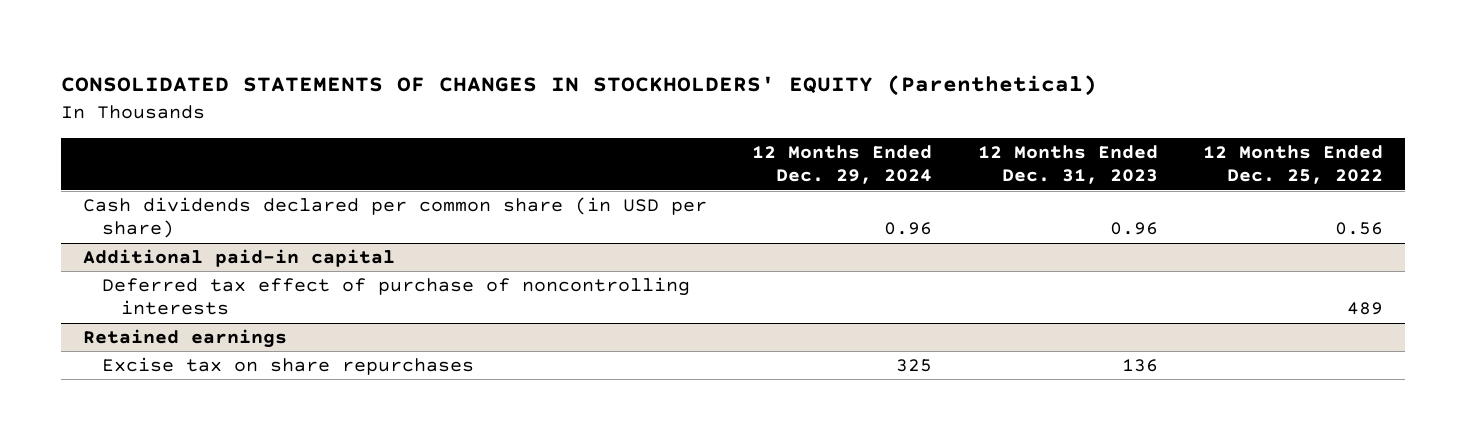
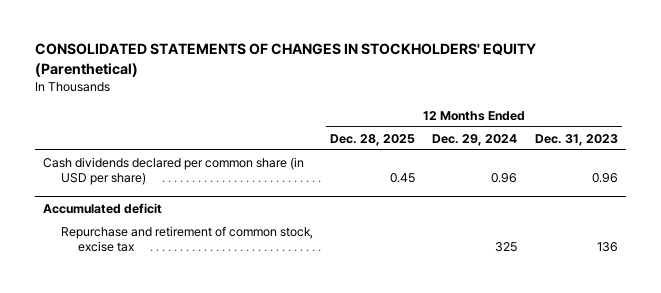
- | 12 Months Ended Dec. 29, 2024 | 12 Months Ended Dec. 31, 2023 | 12 Months Ended Dec. 25, 2022
+ | 12 Months Ended Dec. 28, 2025 | 12 Months Ended Dec. 29, 2024 | 12 Months Ended Dec. 31, 2023
- Additional paid-in capital
- Deferred tax effect of purchase of noncontrolling interests | | | 489
- Retained earnings
- Excise tax on share repurchases | 325 | 136 |
+ Accumulated deficit
+ Repurchase and retirement of common stock, excise tax | | 325 | 136

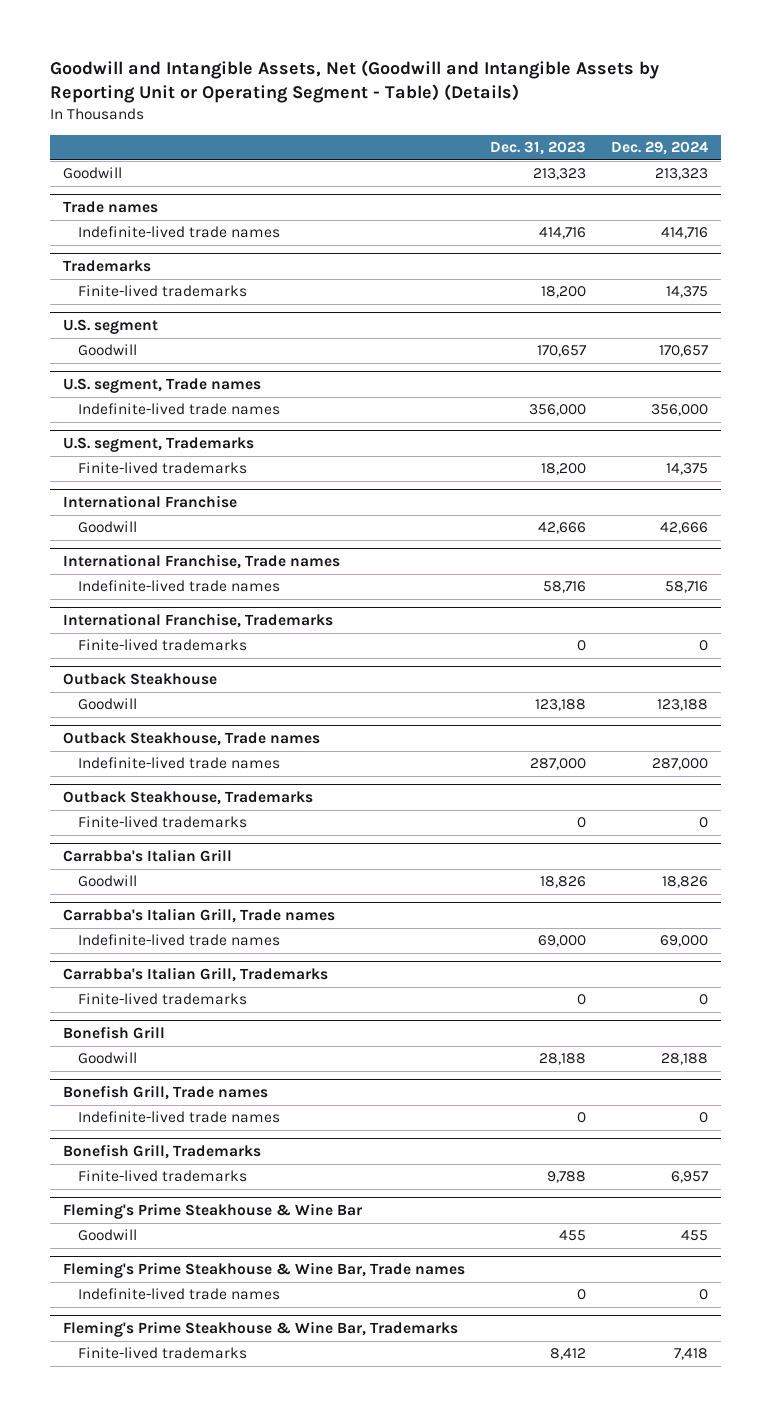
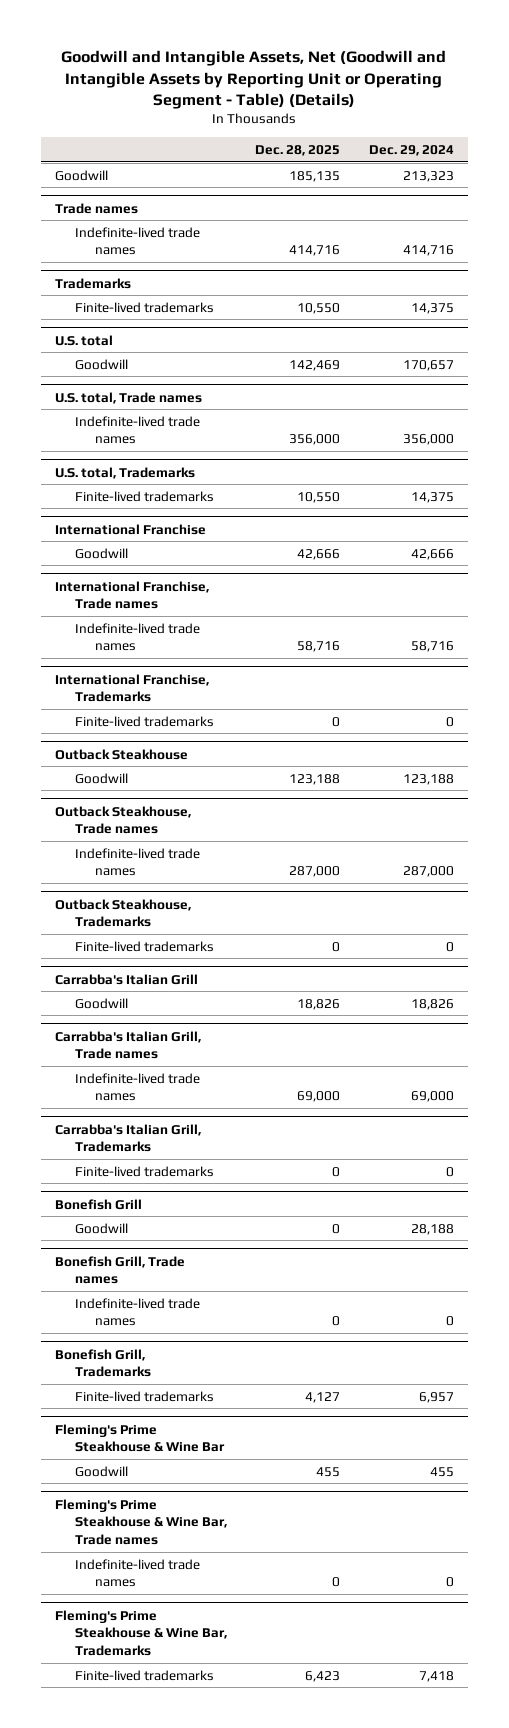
- | Dec. 31, 2023 | Dec. 29, 2024
+ | Dec. 28, 2025 | Dec. 29, 2024
- U.S. segment
+ U.S. total
- U.S. segment, Trade names
+ U.S. total, Trade names
- U.S. segment, Trademarks
+ U.S. total, Trademarks

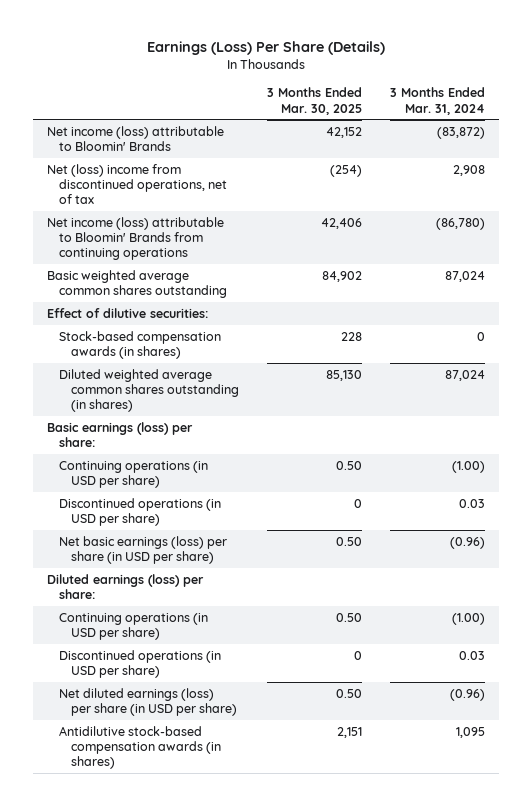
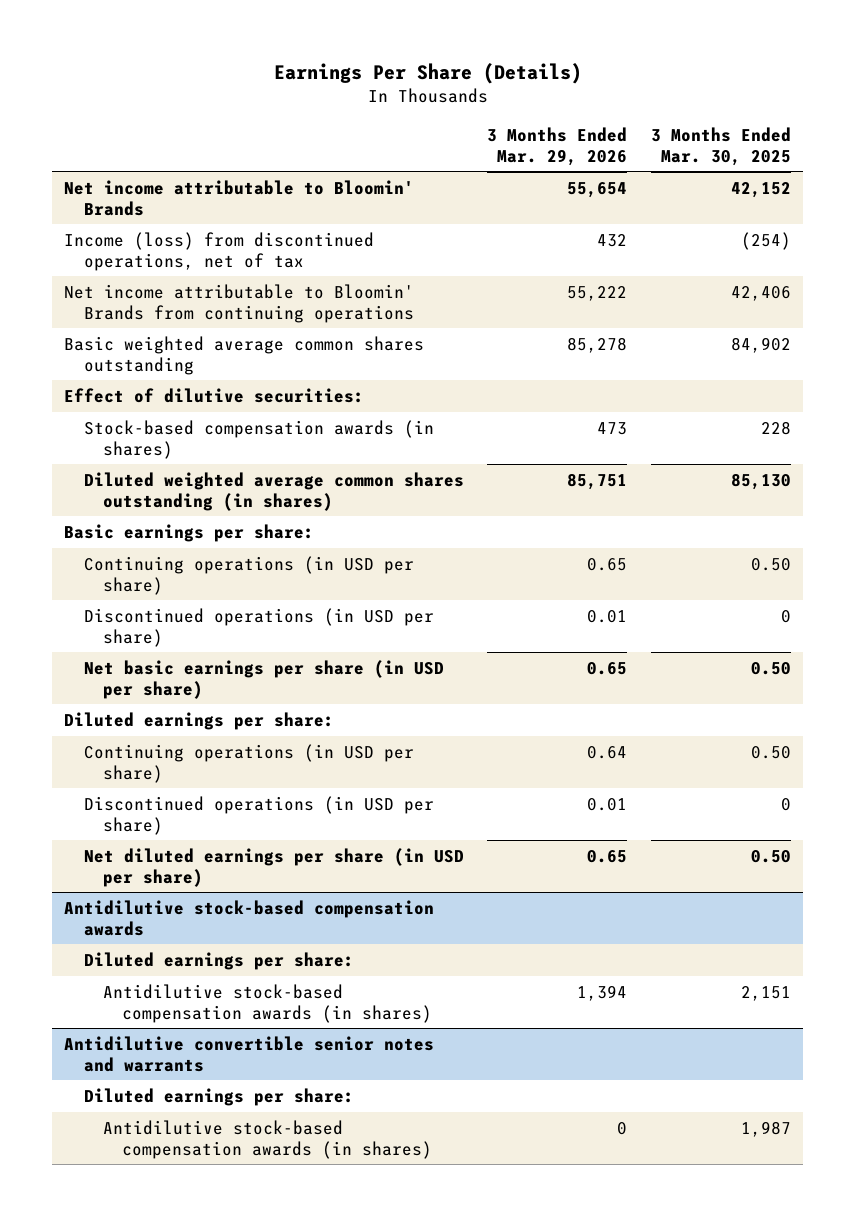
- Earnings (Loss) Per Share (Details)
+ Earnings Per Share (Details)
- | 3 Months Ended Mar. 30, 2025 | 3 Months Ended Mar. 31, 2024
+ | 3 Months Ended Mar. 29, 2026 | 3 Months Ended Mar. 30, 2025
- Net income (loss) attributable to Bloomin' Brands | 42,152 | (83,872)
- Net (loss) income from discontinued operations, net of tax | (254) | 2,908
- Net income (loss) attributable to Bloomin' Brands from continuing operations | 42,406 | (86,780)
+ Net income attributable to Bloomin' Brands | 55,654 | 42,152
+ Income (loss) from discontinued operations, net of tax | 432 | (254)
+ Net income attributable to Bloomin' Brands from continuing operations | 55,222 | 42,406
- Basic earnings (loss) per share:
+ Basic earnings per share:
- Net basic earnings (loss) per share (in USD per share) | 0.50 | (0.96)
- Diluted earnings (loss) per share:
+ Net basic earnings per share (in USD per share) | 0.65 | 0.50
+ Diluted earnings per share:
- Net diluted earnings (loss) per share (in USD per share) | 0.50 | (0.96)
+ Net diluted earnings per share (in USD per share) | 0.65 | 0.50
+ Antidilutive stock-based compensation awards
+ Diluted earnings per share:
+ Antidilutive convertible senior notes and warrants
+ Diluted earnings per share:
+ Antidilutive stock-based compensation awards (in shares) | 0 | 1,987

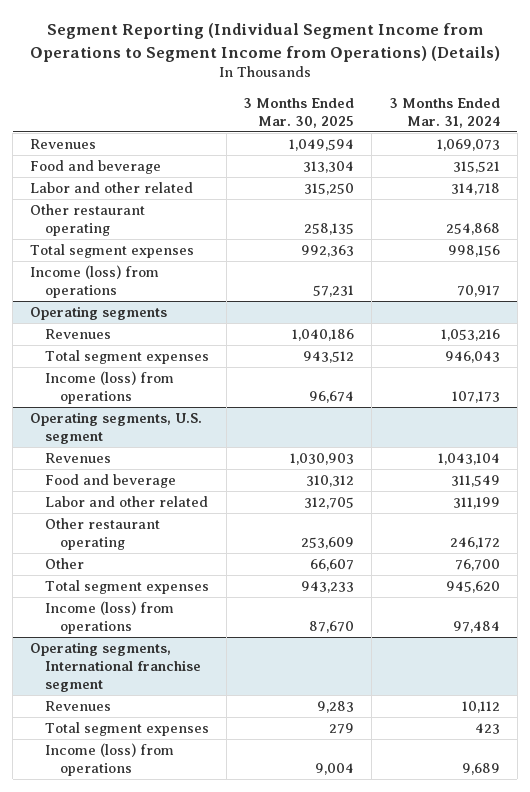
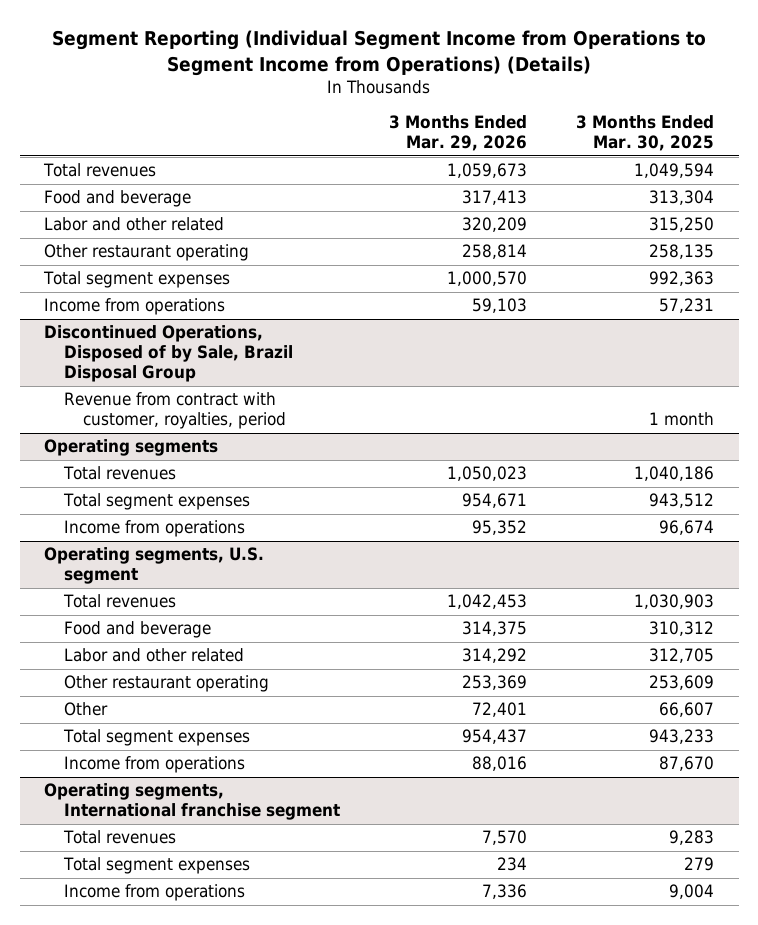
- | 3 Months Ended Mar. 30, 2025 | 3 Months Ended Mar. 31, 2024
+ | 3 Months Ended Mar. 29, 2026 | 3 Months Ended Mar. 30, 2025
- Revenues | 1,049,594 | 1,069,073
+ Total revenues | 1,059,673 | 1,049,594
- Income (loss) from operations | 57,231 | 70,917
+ Income from operations | 59,103 | 57,231
+ Discontinued Operations, Disposed of by Sale, Brazil Disposal Group
+ Revenue from contract with customer, royalties, period | | 1 month
@ Operating segments
- Revenues | 1,040,186 | 1,053,216
+ Total revenues | 1,050,023 | 1,040,186
- Income (loss) from operations | 96,674 | 107,173
+ Income from operations | 95,352 | 96,674
@ Operating segments, U.S. segment
- Revenues | 1,030,903 | 1,043,104
+ Total revenues | 1,042,453 | 1,030,903
- Income (loss) from operations | 87,670 | 97,484
+ Income from operations | 88,016 | 87,670
@ Operating segments, International franchise segment
- Revenues | 9,283 | 10,112
+ Total revenues | 7,570 | 9,283
- Income (loss) from operations | 9,004 | 9,689
+ Income from operations | 7,336 | 9,004

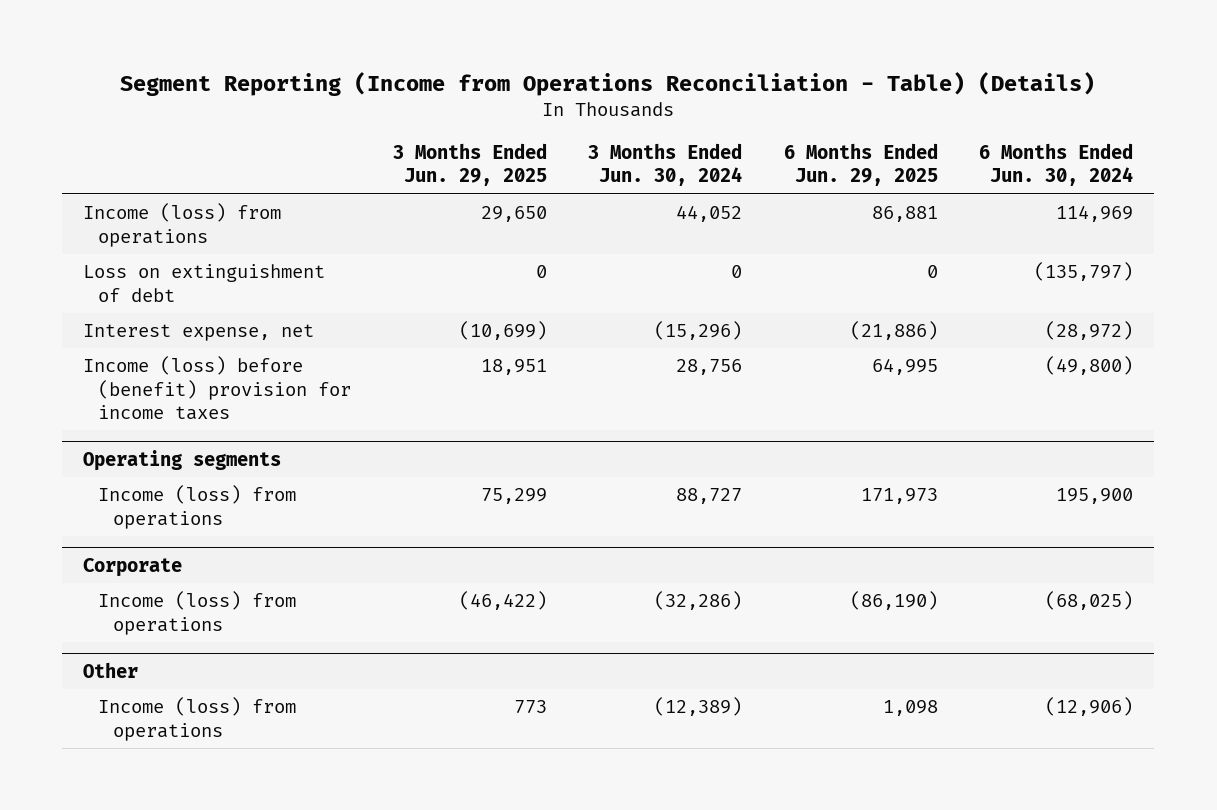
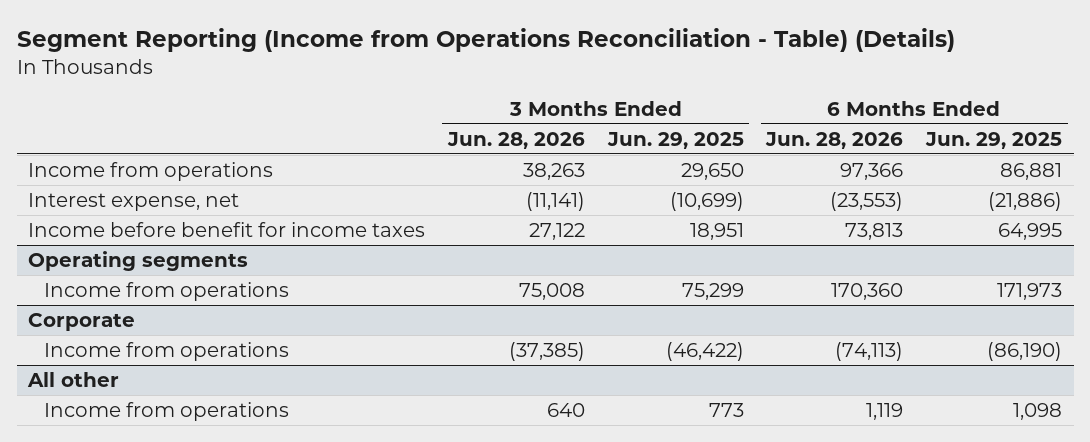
- | 3 Months Ended Jun. 29, 2025 | 3 Months Ended Jun. 30, 2024 | 6 Months Ended Jun. 29, 2025 | 6 Months Ended Jun. 30, 2024
+ | 3 Months Ended Jun. 28, 2026 | 3 Months Ended Jun. 29, 2025 | 6 Months Ended Jun. 28, 2026 | 6 Months Ended Jun. 29, 2025
- Income (loss) from operations | 29,650 | 44,052 | 86,881 | 114,969
- Loss on extinguishment of debt | 0 | 0 | 0 | (135,797)
+ Income from operations | 38,263 | 29,650 | 97,366 | 86,881
- Income (loss) before (benefit) provision for income taxes | 18,951 | 28,756 | 64,995 | (49,800)
+ Income before benefit for income taxes | 27,122 | 18,951 | 73,813 | 64,995
@ Operating segments
- Income (loss) from operations | 75,299 | 88,727 | 171,973 | 195,900
+ Income from operations | 75,008 | 75,299 | 170,360 | 171,973
@ Corporate
- Income (loss) from operations | (46,422) | (32,286) | (86,190) | (68,025)
- Other
- Income (loss) from operations | 773 | (12,389) | 1,098 | (12,906)
@ Corporate
+ Income from operations | (37,385) | (46,422) | (74,113) | (86,190)
+ All other
+ Income from operations | 640 | 773 | 1,119 | 1,098

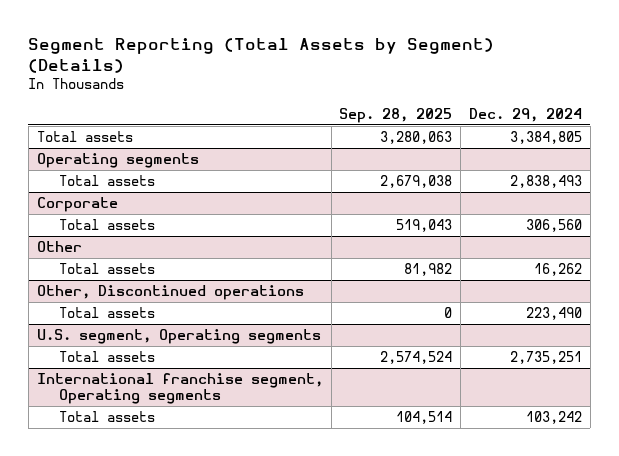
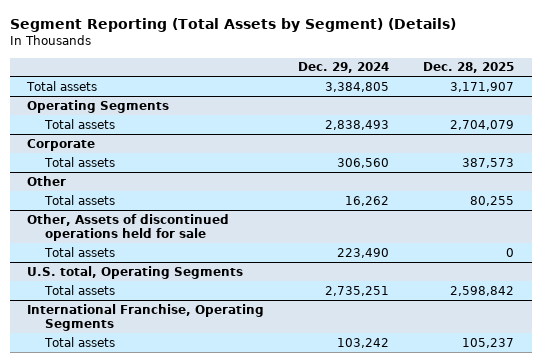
- | Sep. 28, 2025 | Dec. 29, 2024
+ | Dec. 29, 2024 | Dec. 28, 2025
- Operating segments
+ Operating Segments
- Other, Discontinued operations
+ Other, Assets of discontinued operations held for sale
- U.S. segment, Operating segments
+ U.S. total, Operating Segments
- International franchise segment, Operating segments
+ International Franchise, Operating Segments

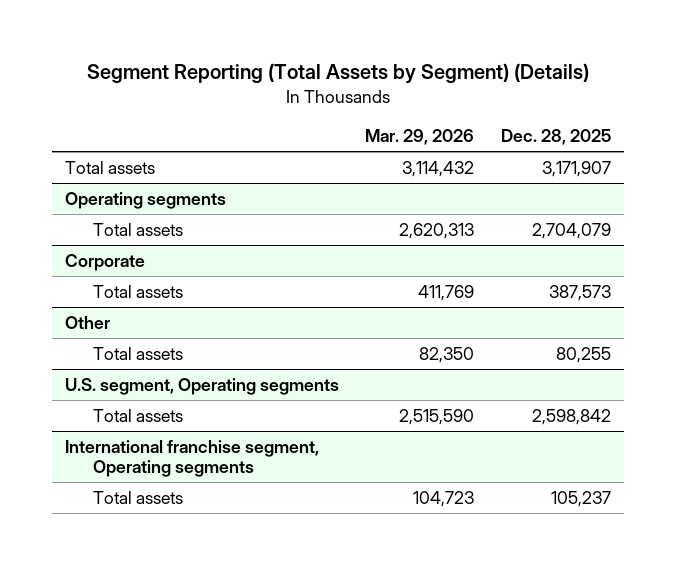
- | Dec. 29, 2024 | Dec. 28, 2025
+ | Mar. 29, 2026 | Dec. 28, 2025
- Operating Segments
+ Operating segments
- Other, Assets of discontinued operations held for sale
- Total assets | 223,490 | 0
- U.S. total, Operating Segments
+ U.S. segment, Operating segments
- International Franchise, Operating Segments
+ International franchise segment, Operating segments

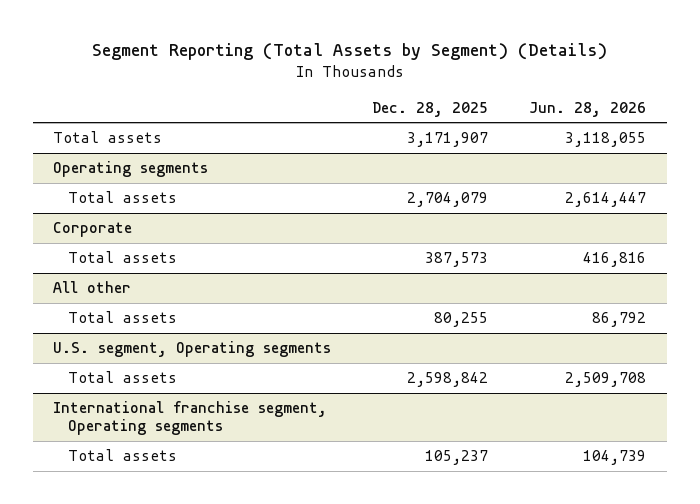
- | Mar. 29, 2026 | Dec. 28, 2025
+ | Dec. 28, 2025 | Jun. 28, 2026
- Other
+ All other

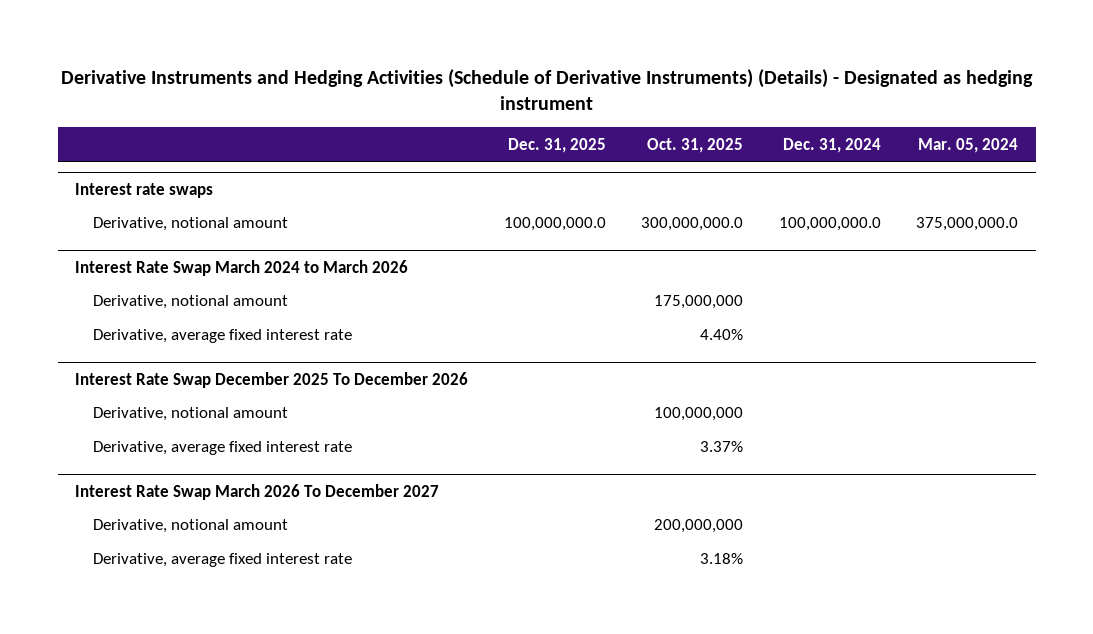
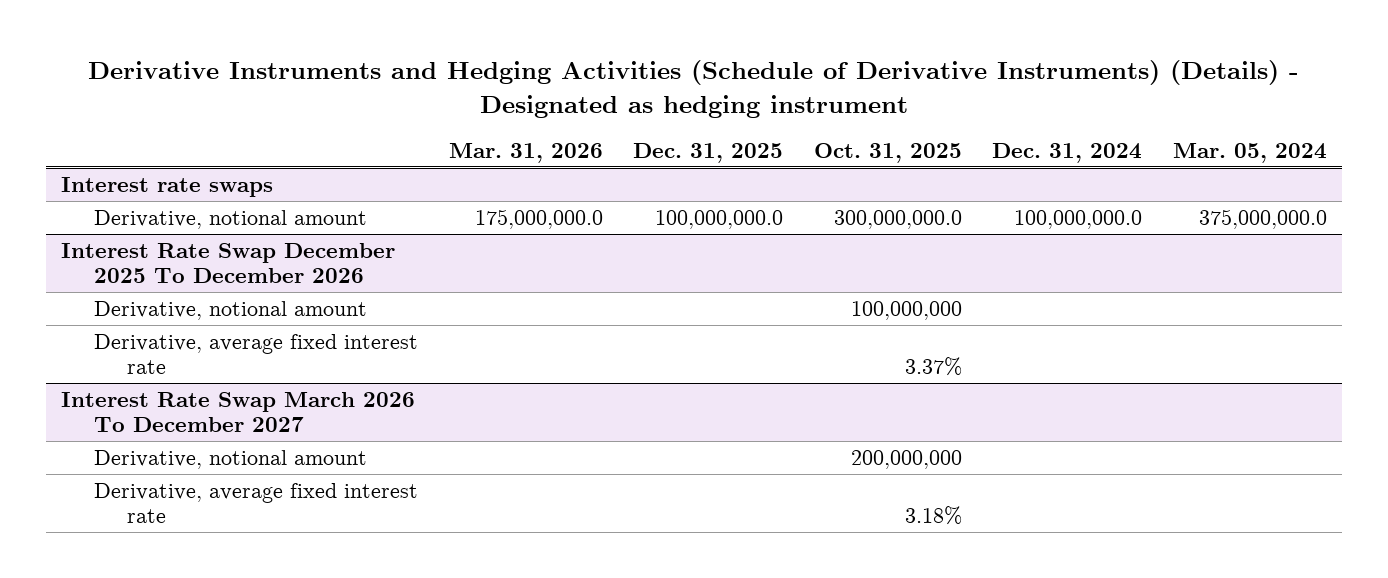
- | Dec. 31, 2025 | Oct. 31, 2025 | Dec. 31, 2024 | Mar. 05, 2024
+ | Mar. 31, 2026 | Dec. 31, 2025 | Oct. 31, 2025 | Dec. 31, 2024 | Mar. 05, 2024
- Interest Rate Swap March 2024 to March 2026
- Derivative, notional amount | | 175,000,000 | |
- Derivative, average fixed interest rate | | 4.40% | |

